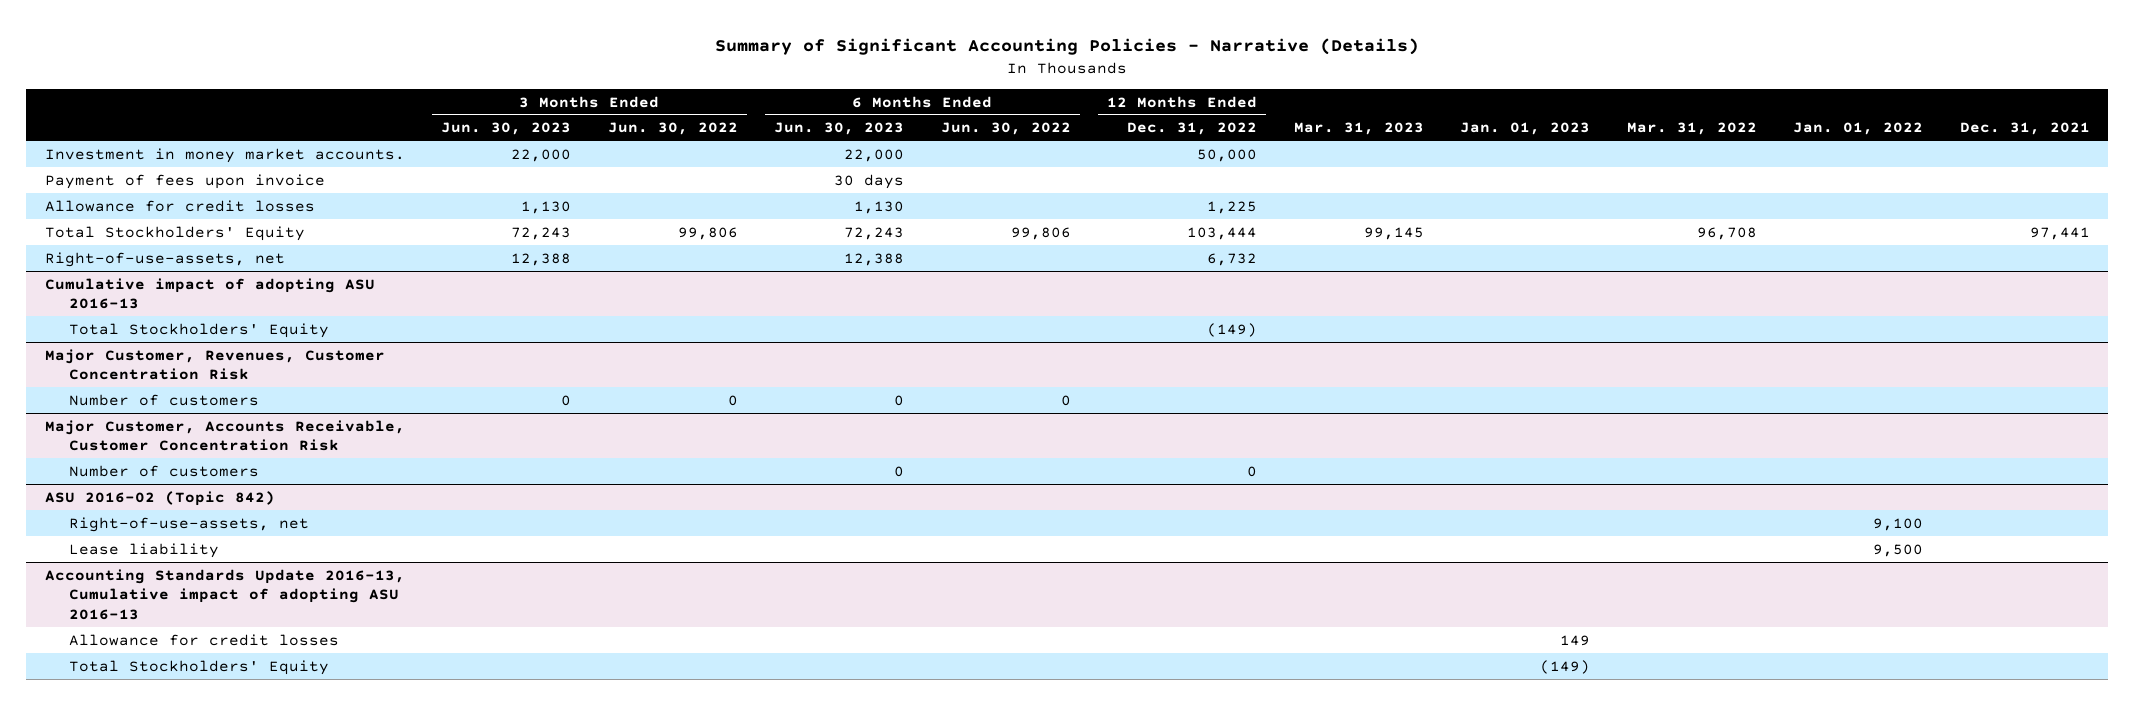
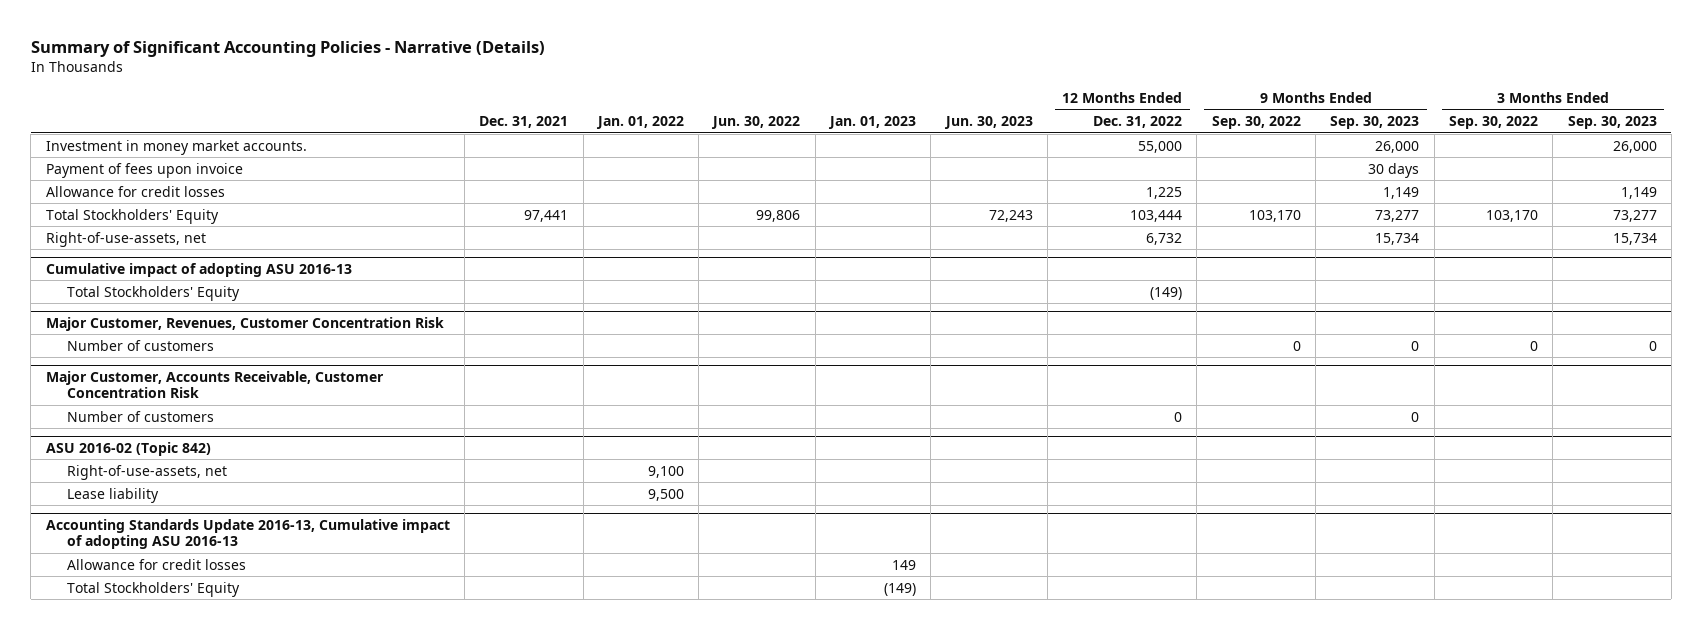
- | 3 Months Ended Jun. 30, 2023 | 3 Months Ended Jun. 30, 2022 | 6 Months Ended Jun. 30, 2023 | 6 Months Ended Jun. 30, 2022 | 12 Months Ended Dec. 31, 2022 | Mar. 31, 2023 | Jan. 01, 2023 | Mar. 31, 2022 | Jan. 01, 2022 | Dec. 31, 2021
+ | Dec. 31, 2021 | Jan. 01, 2022 | Jun. 30, 2022 | Jan. 01, 2023 | Jun. 30, 2023 | 12 Months Ended Dec. 31, 2022 | 9 Months Ended Sep. 30, 2022 | 9 Months Ended Sep. 30, 2023 | 3 Months Ended Sep. 30, 2022 | 3 Months Ended Sep. 30, 2023
- Investment in money market accounts. | 22,000 | | 22,000 | | 50,000 | | | | |
+ Investment in money market accounts. | | | | | | 55,000 | | 26,000 | | 26,000

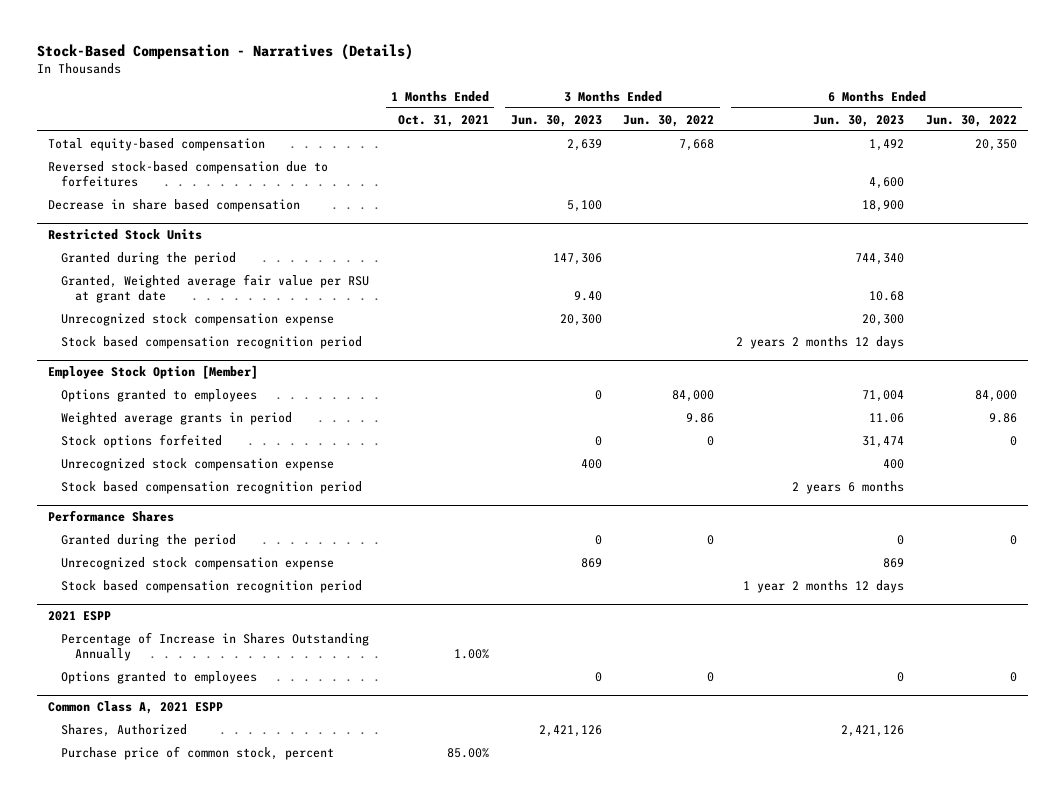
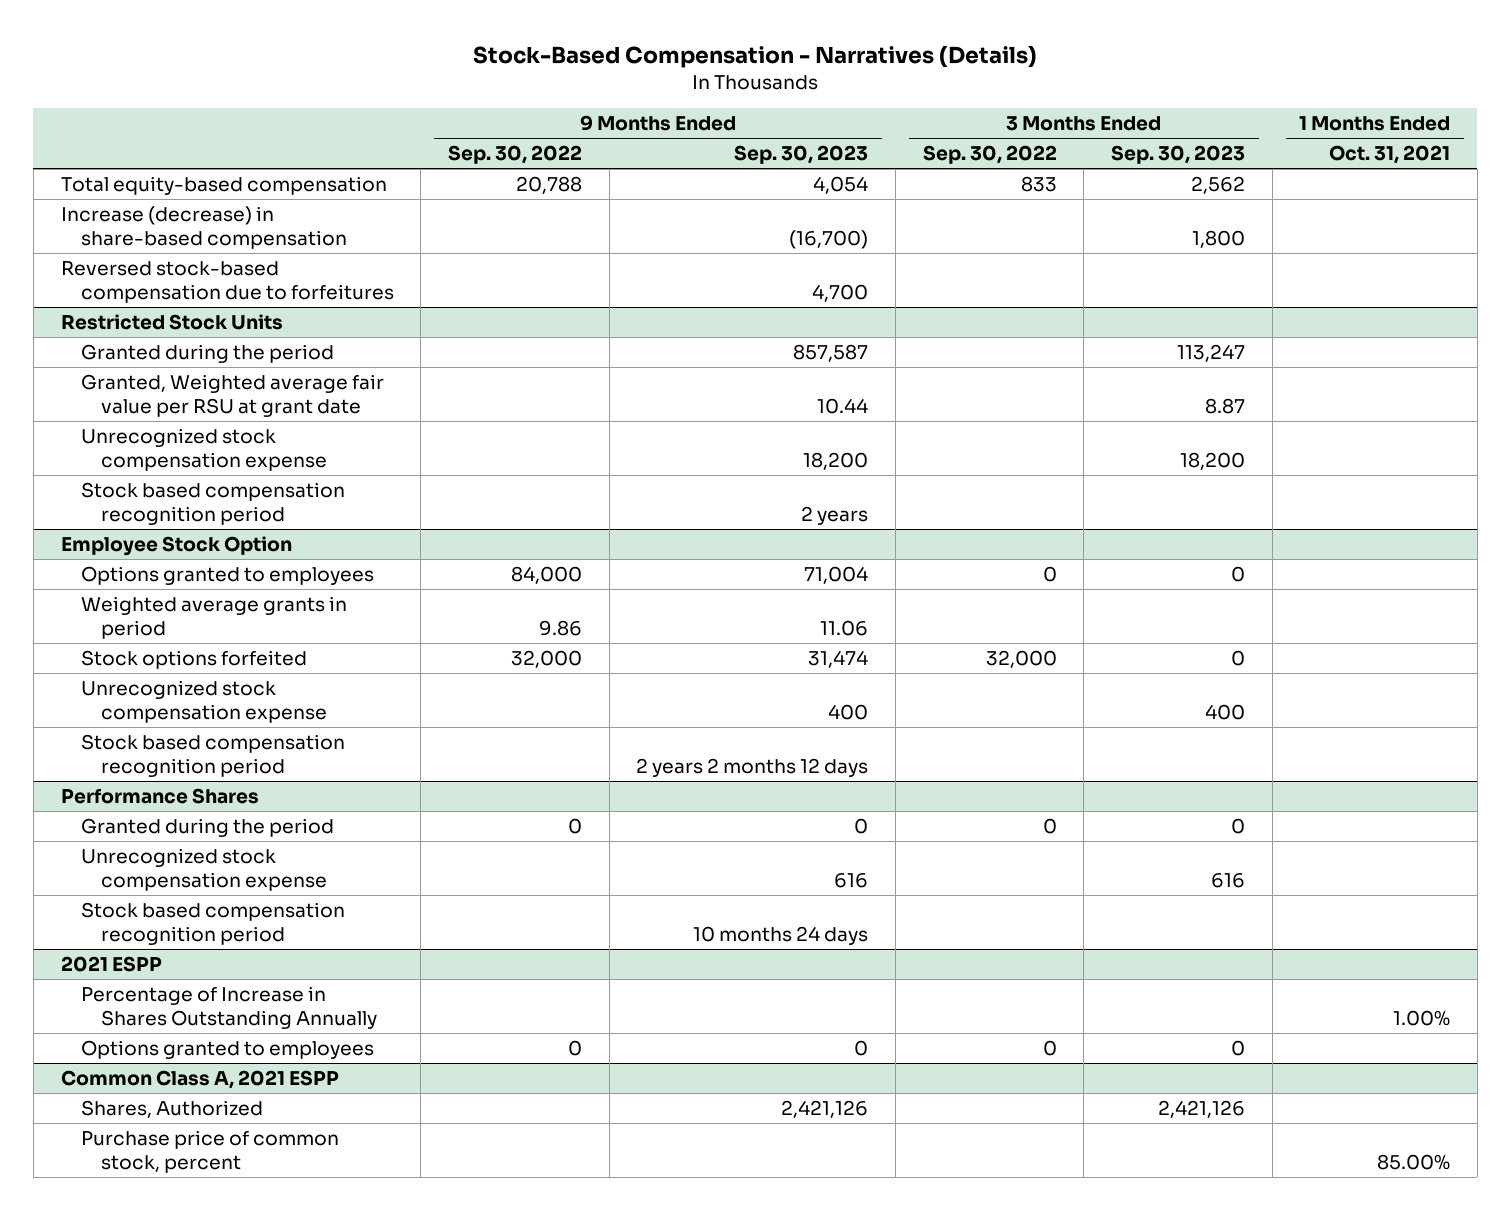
- | 1 Months Ended Oct. 31, 2021 | 3 Months Ended Jun. 30, 2023 | 3 Months Ended Jun. 30, 2022 | 6 Months Ended Jun. 30, 2023 | 6 Months Ended Jun. 30, 2022
+ | 9 Months Ended Sep. 30, 2022 | 9 Months Ended Sep. 30, 2023 | 3 Months Ended Sep. 30, 2022 | 3 Months Ended Sep. 30, 2023 | 1 Months Ended Oct. 31, 2021
+ Increase (decrease) in share-based compensation | | (16,700) | | 1,800 |
- Decrease in share based compensation | | 5,100 | | 18,900 |
- Employee Stock Option [Member]
+ Employee Stock Option

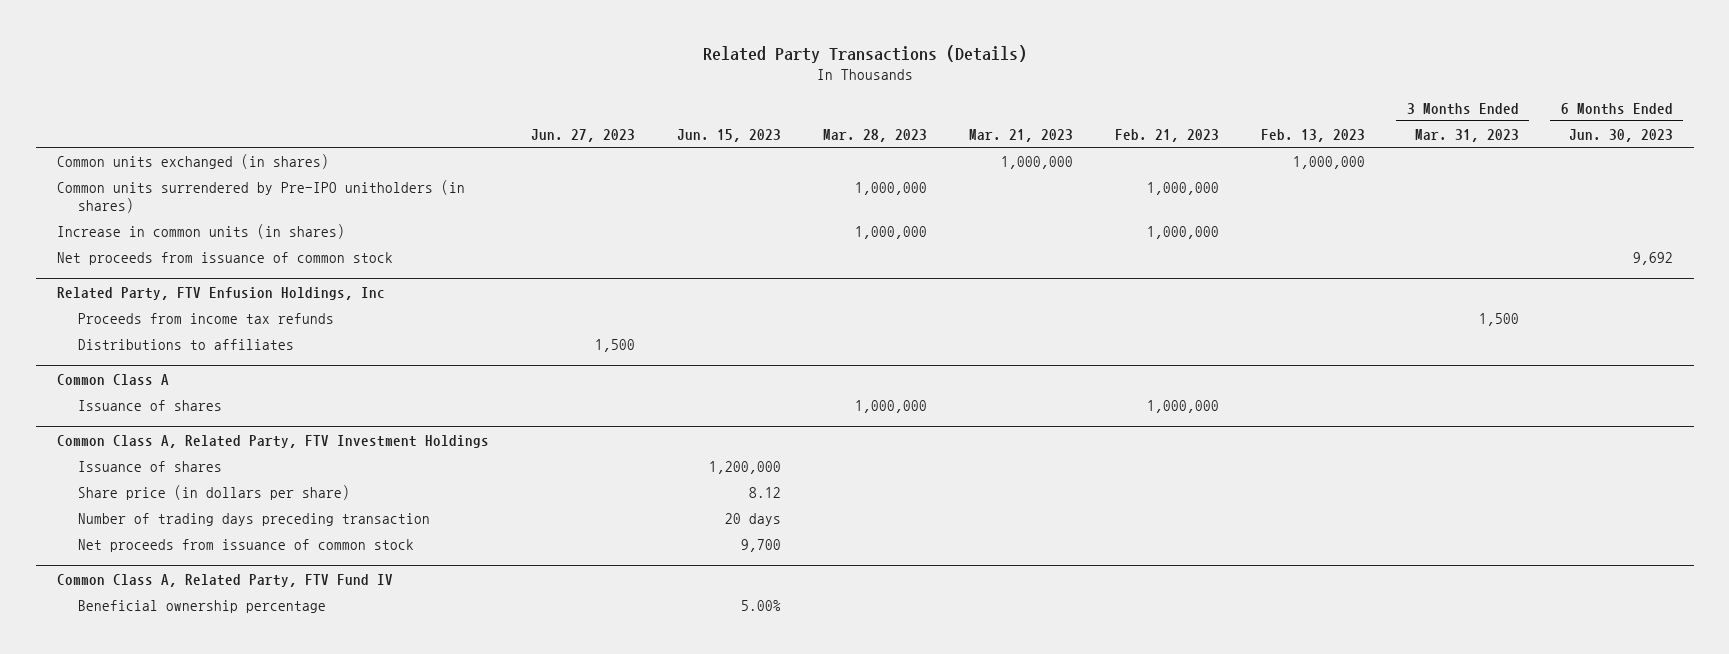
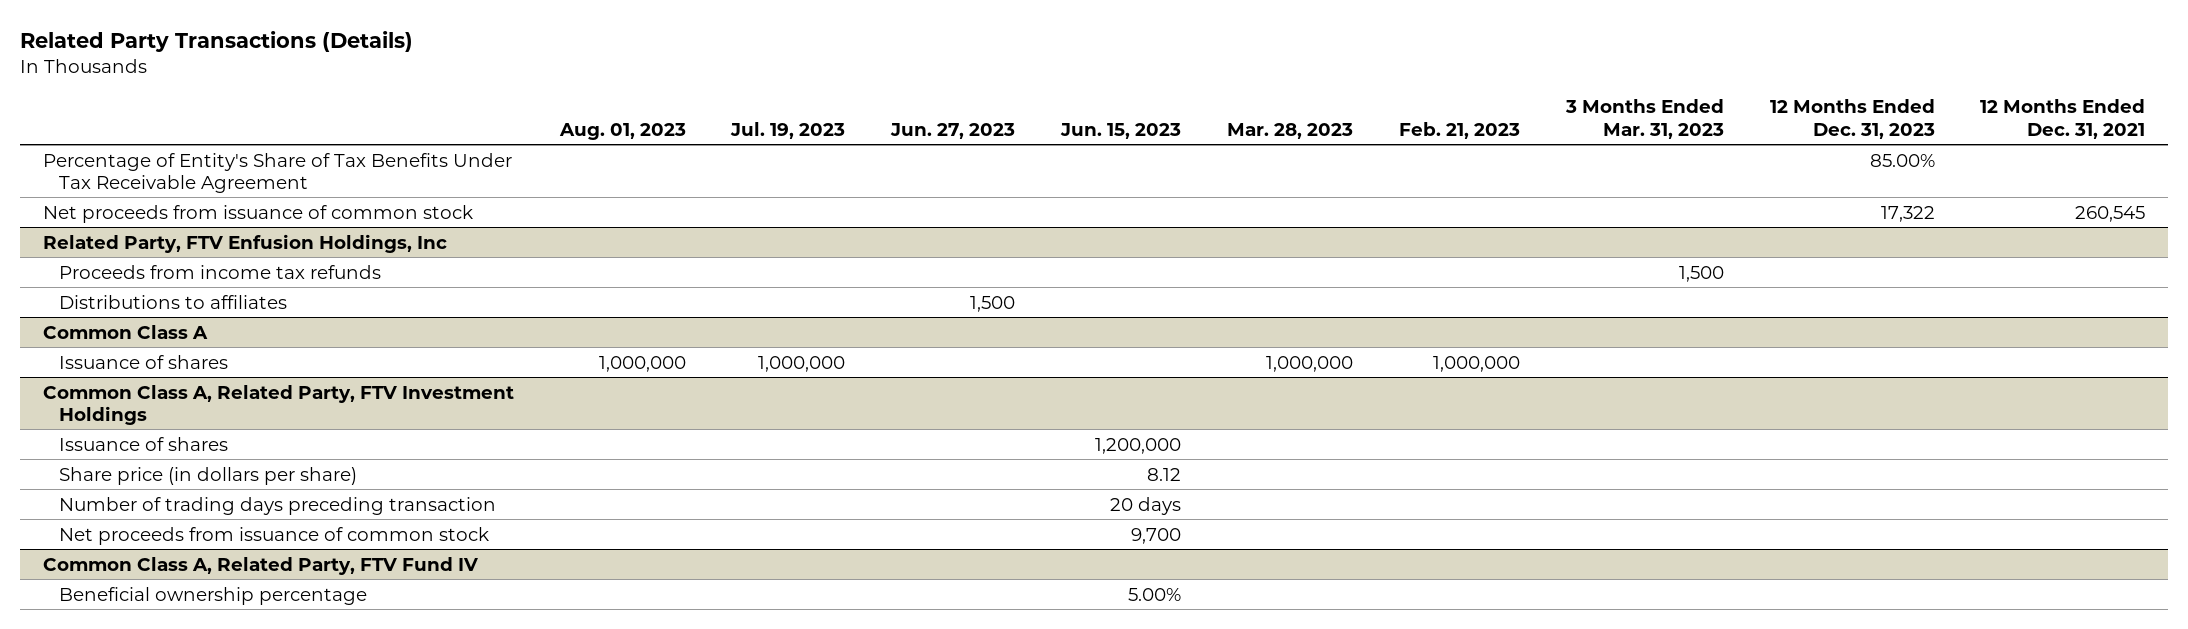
- | Jun. 27, 2023 | Jun. 15, 2023 | Mar. 28, 2023 | Mar. 21, 2023 | Feb. 21, 2023 | Feb. 13, 2023 | 3 Months Ended Mar. 31, 2023 | 6 Months Ended Jun. 30, 2023
+ | Aug. 01, 2023 | Jul. 19, 2023 | Jun. 27, 2023 | Jun. 15, 2023 | Mar. 28, 2023 | Feb. 21, 2023 | 3 Months Ended Mar. 31, 2023 | 12 Months Ended Dec. 31, 2023 | 12 Months Ended Dec. 31, 2021
- Common units exchanged (in shares) | | | | 1,000,000 | | 1,000,000 | |
- Common units surrendered by Pre-IPO unitholders (in shares) | | | 1,000,000 | | 1,000,000 | | |
- Increase in common units (in shares) | | | 1,000,000 | | 1,000,000 | | |
+ Percentage of Entity's Share of Tax Benefits Under Tax Receivable Agreement | | | | | | | | 85.00% |

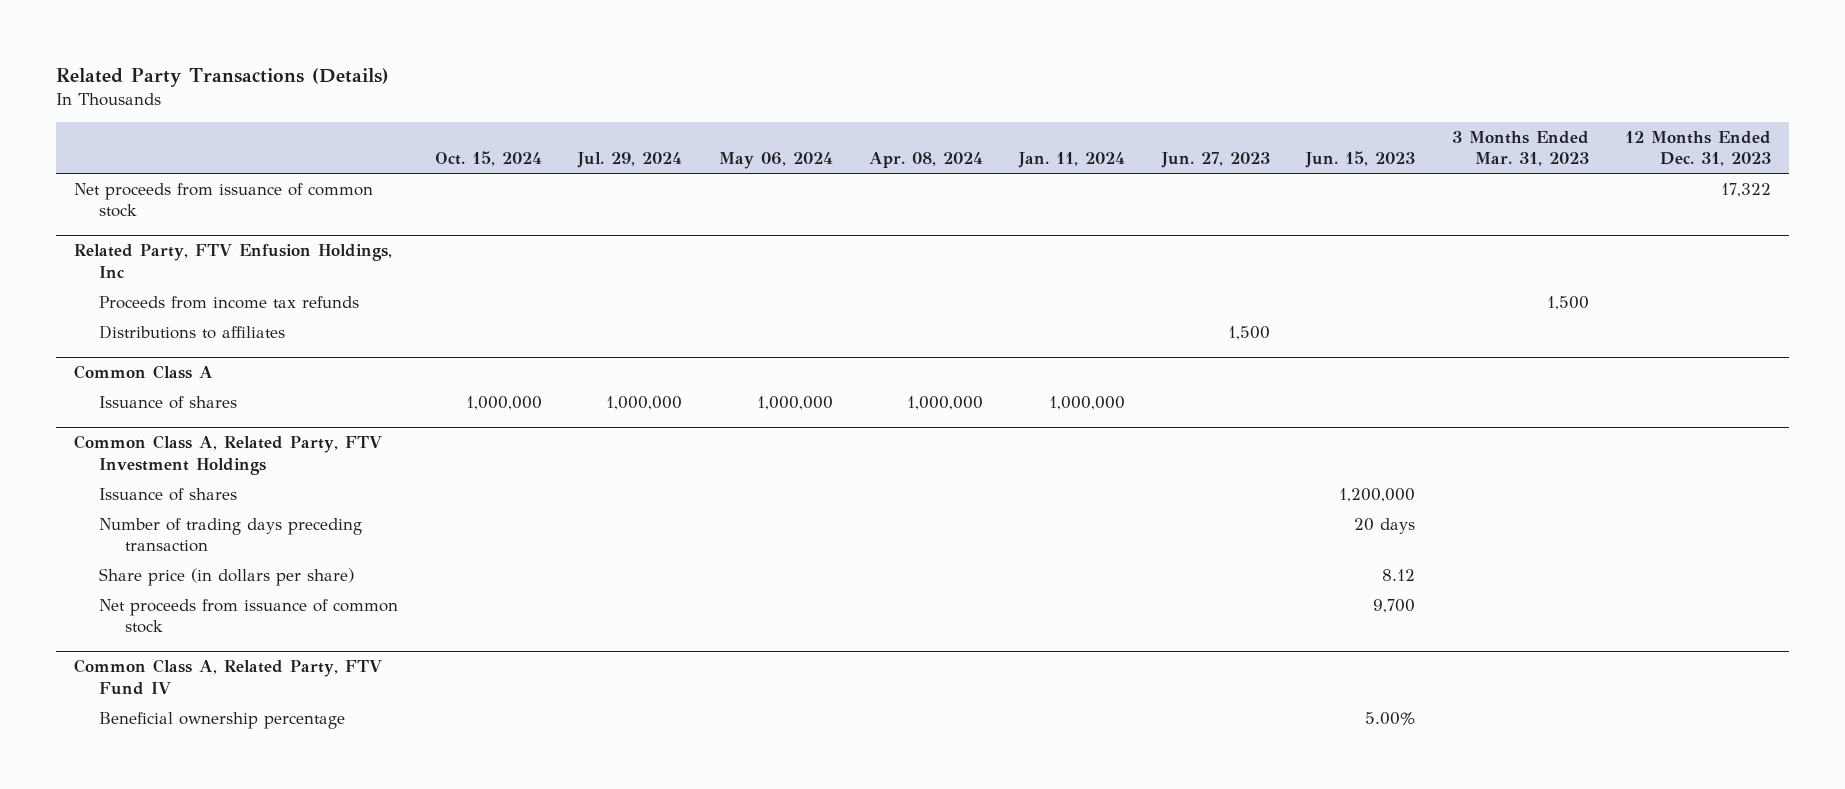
- | Aug. 01, 2023 | Jul. 19, 2023 | Jun. 27, 2023 | Jun. 15, 2023 | Mar. 28, 2023 | Feb. 21, 2023 | 3 Months Ended Mar. 31, 2023 | 12 Months Ended Dec. 31, 2023 | 12 Months Ended Dec. 31, 2021
+ | Oct. 15, 2024 | Jul. 29, 2024 | May 06, 2024 | Apr. 08, 2024 | Jan. 11, 2024 | Jun. 27, 2023 | Jun. 15, 2023 | 3 Months Ended Mar. 31, 2023 | 12 Months Ended Dec. 31, 2023
- Percentage of Entity's Share of Tax Benefits Under Tax Receivable Agreement | | | | | | | | 85.00% |
@ Common Class A, Related Party, FTV Investment Holdings
moved down: Share price (in dollars per share) | | | | | | | 8.12 | |

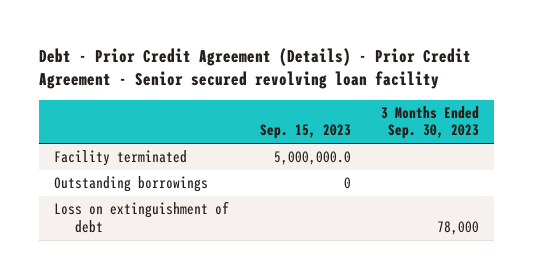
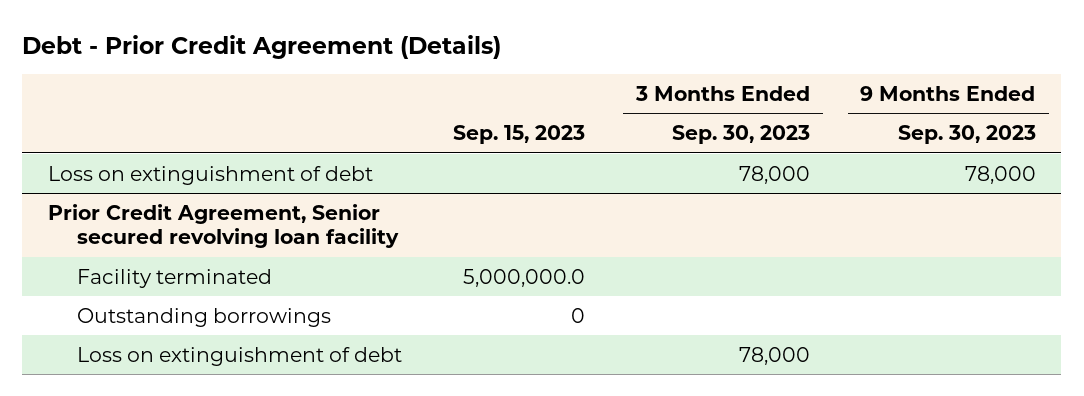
- Debt - Prior Credit Agreement (Details) - Prior Credit Agreement - Senior secured revolving loan facility
+ Debt - Prior Credit Agreement (Details)
- | Sep. 15, 2023 | 3 Months Ended Sep. 30, 2023
+ | Sep. 15, 2023 | 3 Months Ended Sep. 30, 2023 | 9 Months Ended Sep. 30, 2023
- Facility terminated | 5,000,000.0 |
- Outstanding borrowings | 0 |
+ Prior Credit Agreement, Senior secured revolving loan facility
+ Facility terminated | 5,000,000.0 | |
+ Outstanding borrowings | 0 | |
+ Loss on extinguishment of debt | | 78,000 |

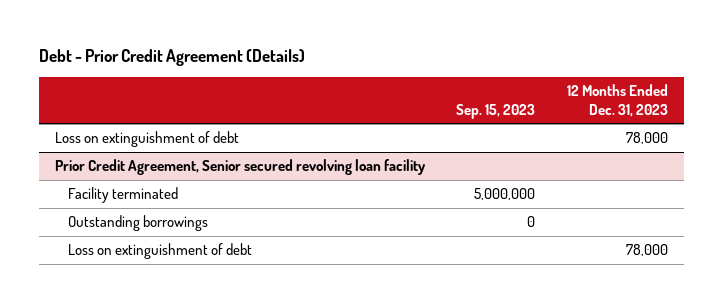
- | Sep. 15, 2023 | 3 Months Ended Sep. 30, 2023 | 9 Months Ended Sep. 30, 2023
+ | Sep. 15, 2023 | 12 Months Ended Dec. 31, 2023
@ Prior Credit Agreement, Senior secured revolving loan facility
- Facility terminated | 5,000,000.0 | |
+ Facility terminated | 5,000,000 |

